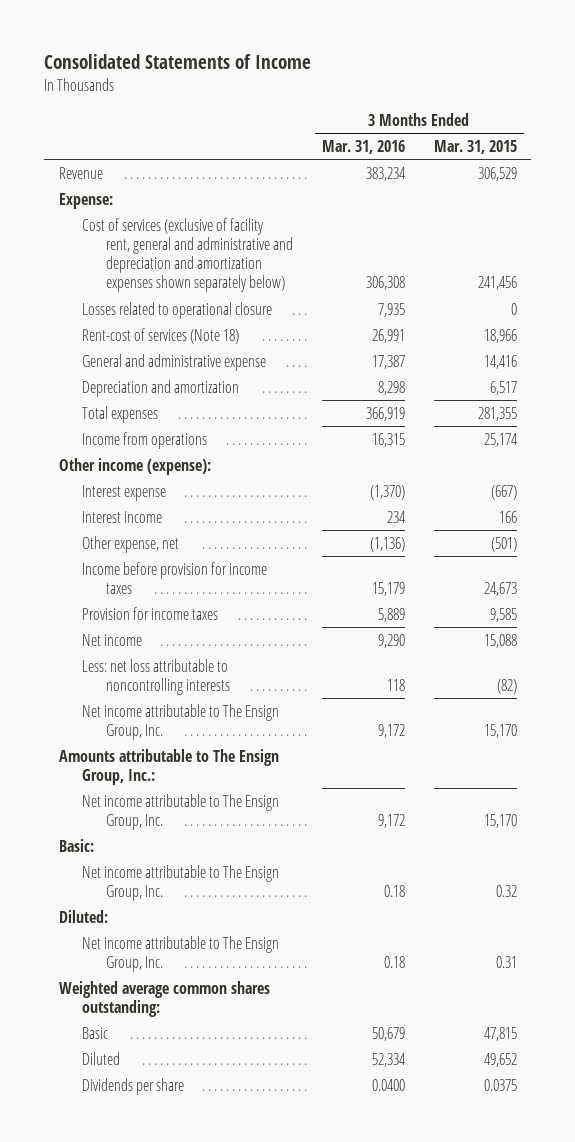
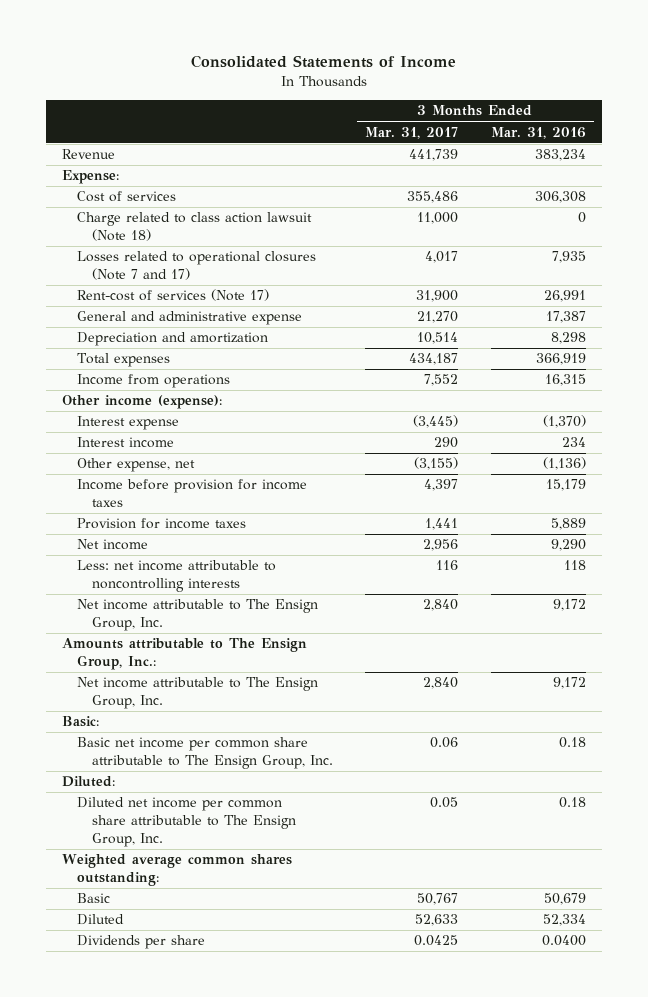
- | 3 Months Ended Mar. 31, 2016 | 3 Months Ended Mar. 31, 2015
+ | 3 Months Ended Mar. 31, 2017 | 3 Months Ended Mar. 31, 2016
- Cost of services (exclusive of facility rent, general and administrative and depreciation and amortization expenses shown separately below) | 306,308 | 241,456
- Losses related to operational closure | 7,935 | 0
- Rent-cost of services (Note 18) | 26,991 | 18,966
+ Cost of services | 355,486 | 306,308
+ Charge related to class action lawsuit (Note 18) | 11,000 | 0
+ Losses related to operational closures (Note 7 and 17) | 4,017 | 7,935
+ Rent-cost of services (Note 17) | 31,900 | 26,991
- Less: net loss attributable to noncontrolling interests | 118 | (82)
+ Less: net income attributable to noncontrolling interests | 116 | 118
- Net income attributable to The Ensign Group, Inc. | 0.18 | 0.32
+ Basic net income per common share attributable to The Ensign Group, Inc. | 0.06 | 0.18
- Net income attributable to The Ensign Group, Inc. | 0.18 | 0.31
+ Diluted net income per common share attributable to The Ensign Group, Inc. | 0.05 | 0.18

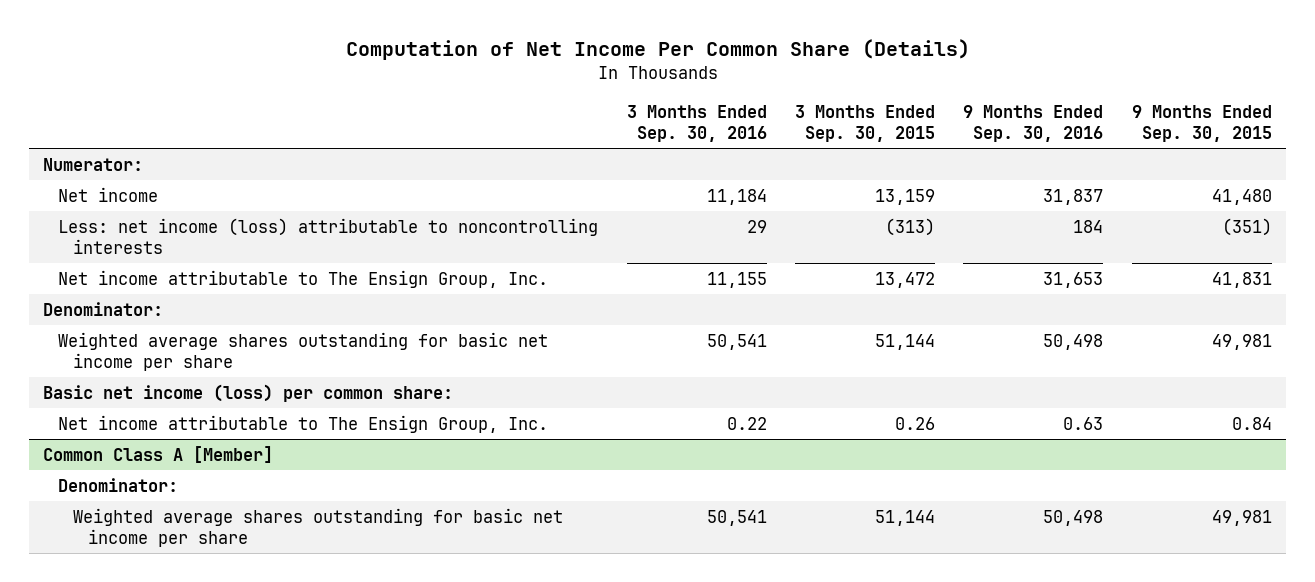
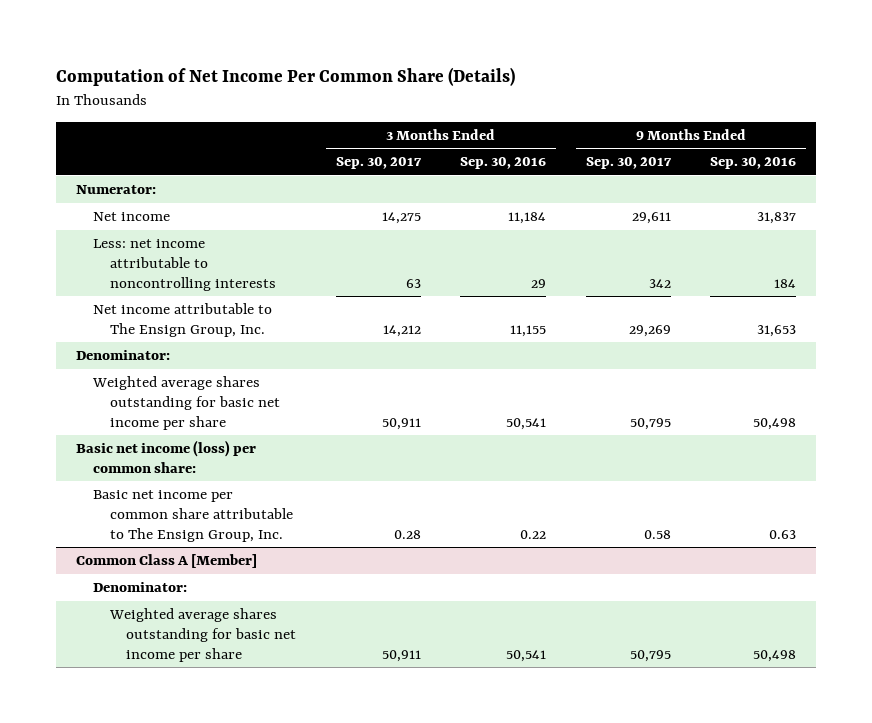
- | 3 Months Ended Sep. 30, 2016 | 3 Months Ended Sep. 30, 2015 | 9 Months Ended Sep. 30, 2016 | 9 Months Ended Sep. 30, 2015
+ | 3 Months Ended Sep. 30, 2017 | 3 Months Ended Sep. 30, 2016 | 9 Months Ended Sep. 30, 2017 | 9 Months Ended Sep. 30, 2016
- Less: net income (loss) attributable to noncontrolling interests | 29 | (313) | 184 | (351)
+ Less: net income attributable to noncontrolling interests | 63 | 29 | 342 | 184
- Net income attributable to The Ensign Group, Inc. | 0.22 | 0.26 | 0.63 | 0.84
+ Basic net income per common share attributable to The Ensign Group, Inc. | 0.28 | 0.22 | 0.58 | 0.63

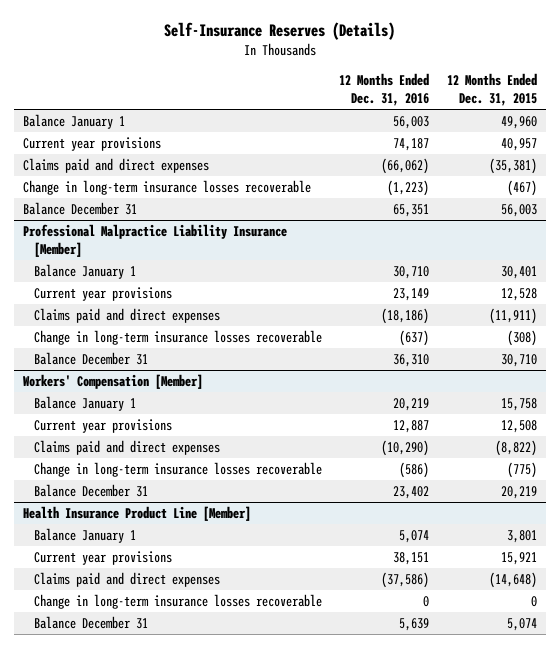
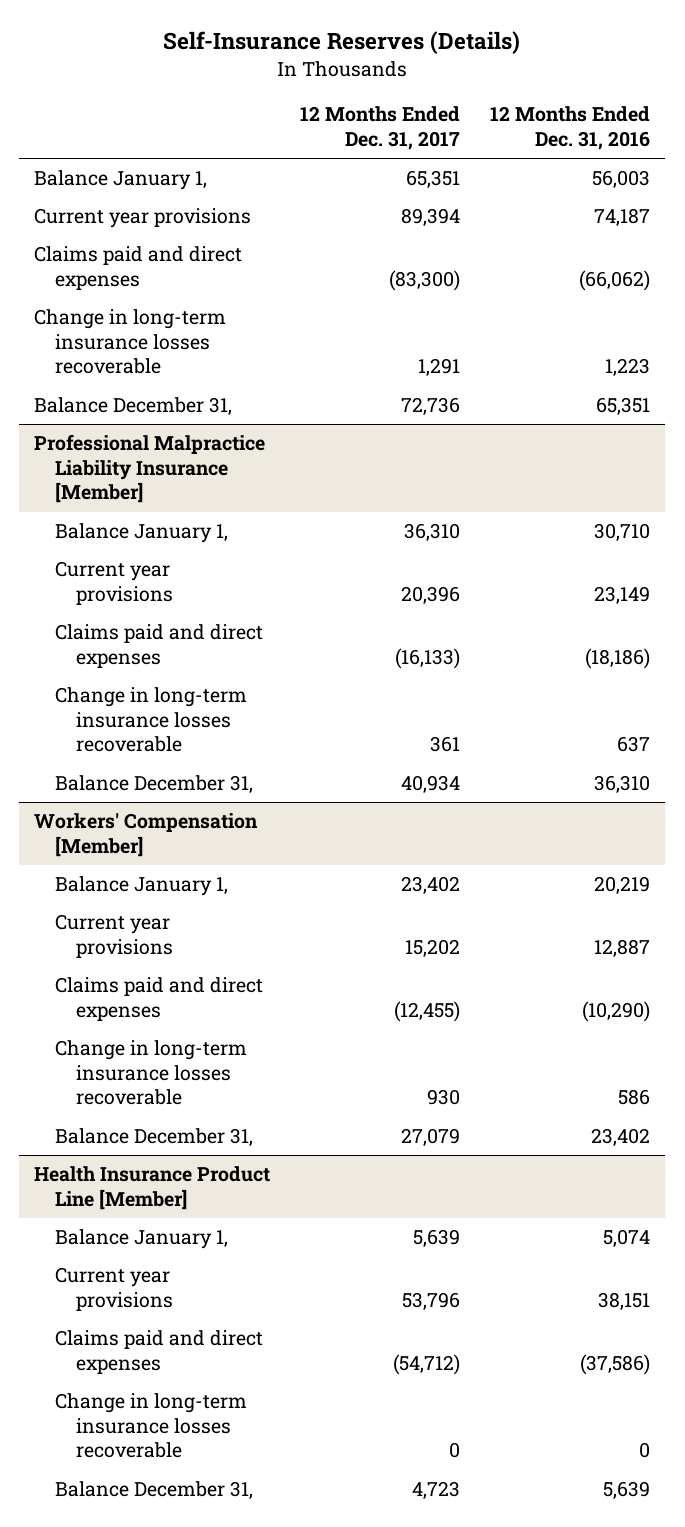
- | 12 Months Ended Dec. 31, 2016 | 12 Months Ended Dec. 31, 2015
+ | 12 Months Ended Dec. 31, 2017 | 12 Months Ended Dec. 31, 2016
- Balance January 1 | 56,003 | 49,960
+ Balance January 1, | 65,351 | 56,003
- Change in long-term insurance losses recoverable | (1,223) | (467)
- Balance December 31 | 65,351 | 56,003
+ Change in long-term insurance losses recoverable | 1,291 | 1,223
+ Balance December 31, | 72,736 | 65,351
@ Professional Malpractice Liability Insurance [Member]
- Balance January 1 | 30,710 | 30,401
+ Balance January 1, | 36,310 | 30,710
- Change in long-term insurance losses recoverable | (637) | (308)
- Balance December 31 | 36,310 | 30,710
+ Change in long-term insurance losses recoverable | 361 | 637
+ Balance December 31, | 40,934 | 36,310
@ Workers' Compensation [Member]
- Balance January 1 | 20,219 | 15,758
+ Balance January 1, | 23,402 | 20,219
- Change in long-term insurance losses recoverable | (586) | (775)
- Balance December 31 | 23,402 | 20,219
+ Change in long-term insurance losses recoverable | 930 | 586
+ Balance December 31, | 27,079 | 23,402
@ Health Insurance Product Line [Member]
- Balance January 1 | 5,074 | 3,801
+ Balance January 1, | 5,639 | 5,074
- Balance December 31 | 5,639 | 5,074
+ Balance December 31, | 4,723 | 5,639

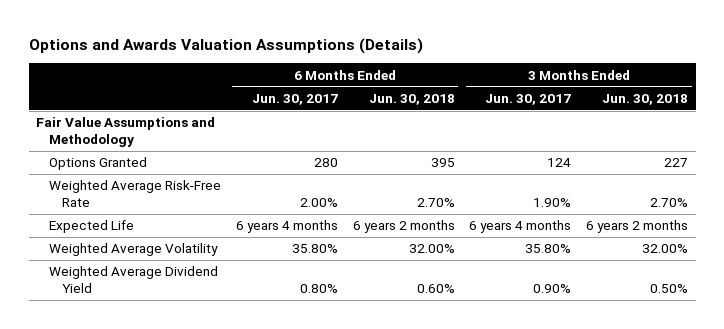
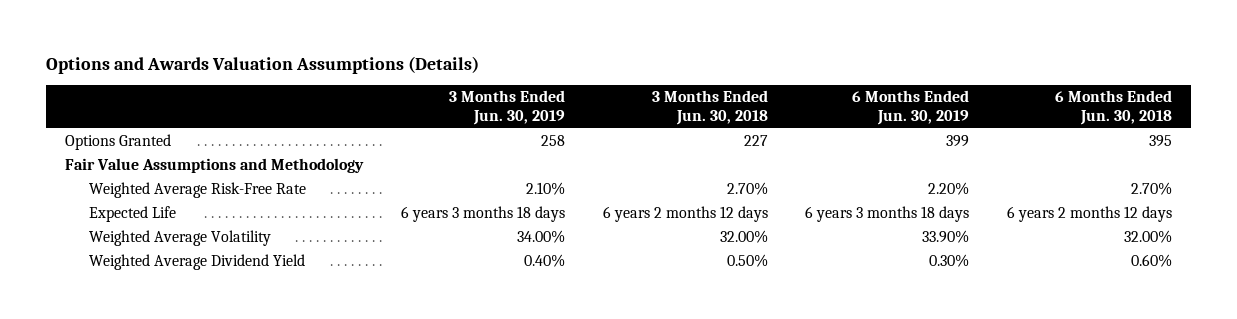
- | 6 Months Ended Jun. 30, 2017 | 6 Months Ended Jun. 30, 2018 | 3 Months Ended Jun. 30, 2017 | 3 Months Ended Jun. 30, 2018
+ | 3 Months Ended Jun. 30, 2019 | 3 Months Ended Jun. 30, 2018 | 6 Months Ended Jun. 30, 2019 | 6 Months Ended Jun. 30, 2018
moved down: Fair Value Assumptions and Methodology
- Expected Life | 6 years 4 months | 6 years 2 months | 6 years 4 months | 6 years 2 months
+ Expected Life | 6 years 3 months 18 days | 6 years 2 months 12 days | 6 years 3 months 18 days | 6 years 2 months 12 days

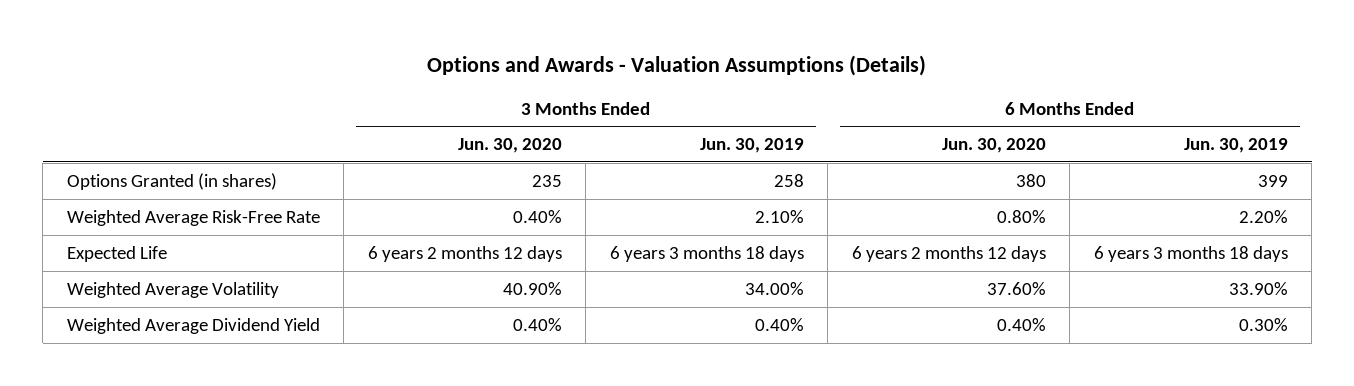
- Options and Awards Valuation Assumptions (Details)
+ Options and Awards - Valuation Assumptions (Details)
- | 3 Months Ended Jun. 30, 2019 | 3 Months Ended Jun. 30, 2018 | 6 Months Ended Jun. 30, 2019 | 6 Months Ended Jun. 30, 2018
+ | 3 Months Ended Jun. 30, 2020 | 3 Months Ended Jun. 30, 2019 | 6 Months Ended Jun. 30, 2020 | 6 Months Ended Jun. 30, 2019
- Options Granted | 258 | 227 | 399 | 395
- Fair Value Assumptions and Methodology
+ Options Granted (in shares) | 235 | 258 | 380 | 399

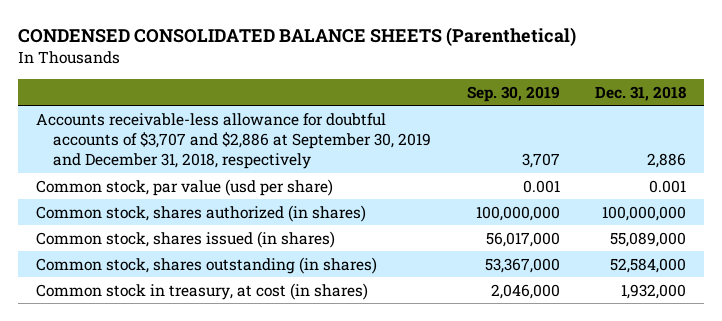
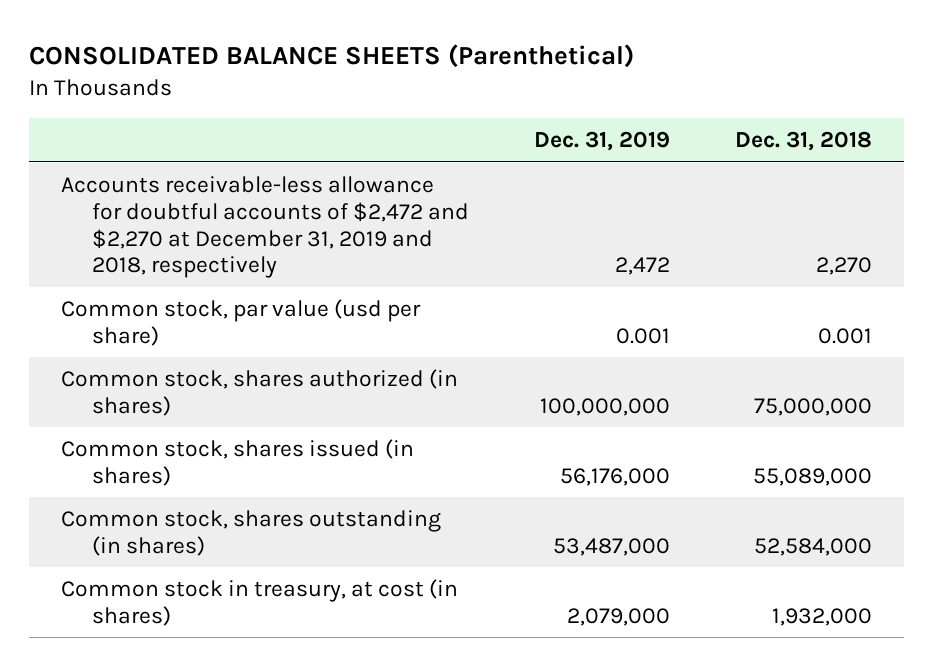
- CONDENSED CONSOLIDATED BALANCE SHEETS (Parenthetical)
+ CONSOLIDATED BALANCE SHEETS (Parenthetical)
- | Sep. 30, 2019 | Dec. 31, 2018
+ | Dec. 31, 2019 | Dec. 31, 2018
- Accounts receivable-less allowance for doubtful accounts of $3,707 and $2,886 at September 30, 2019 and December 31, 2018, respectively | 3,707 | 2,886
+ Accounts receivable-less allowance for doubtful accounts of $2,472 and $2,270 at December 31, 2019 and 2018, respectively | 2,472 | 2,270
- Common stock, shares authorized (in shares) | 100,000,000 | 100,000,000
+ Common stock, shares authorized (in shares) | 100,000,000 | 75,000,000

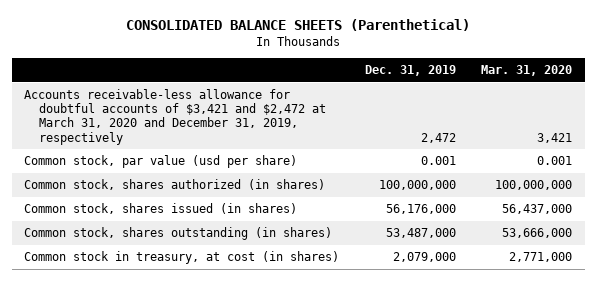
- | Dec. 31, 2019 | Dec. 31, 2018
+ | Dec. 31, 2019 | Mar. 31, 2020
- Accounts receivable-less allowance for doubtful accounts of $2,472 and $2,270 at December 31, 2019 and 2018, respectively | 2,472 | 2,270
+ Accounts receivable-less allowance for doubtful accounts of $3,421 and $2,472 at March 31, 2020 and December 31, 2019, respectively | 2,472 | 3,421

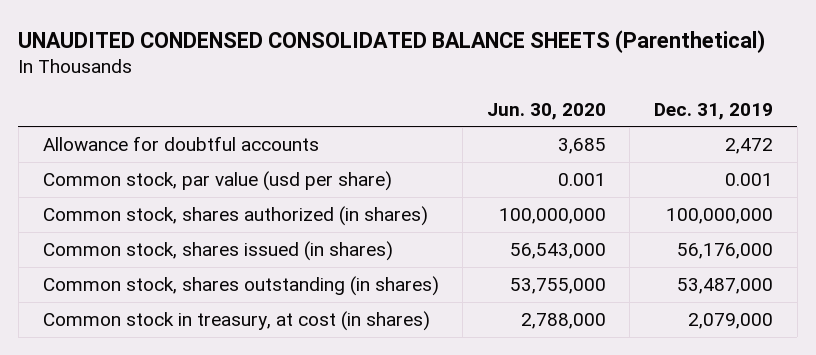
- CONSOLIDATED BALANCE SHEETS (Parenthetical)
+ UNAUDITED CONDENSED CONSOLIDATED BALANCE SHEETS (Parenthetical)
- | Dec. 31, 2019 | Mar. 31, 2020
+ | Jun. 30, 2020 | Dec. 31, 2019
- Accounts receivable-less allowance for doubtful accounts of $3,421 and $2,472 at March 31, 2020 and December 31, 2019, respectively | 2,472 | 3,421
+ Allowance for doubtful accounts | 3,685 | 2,472

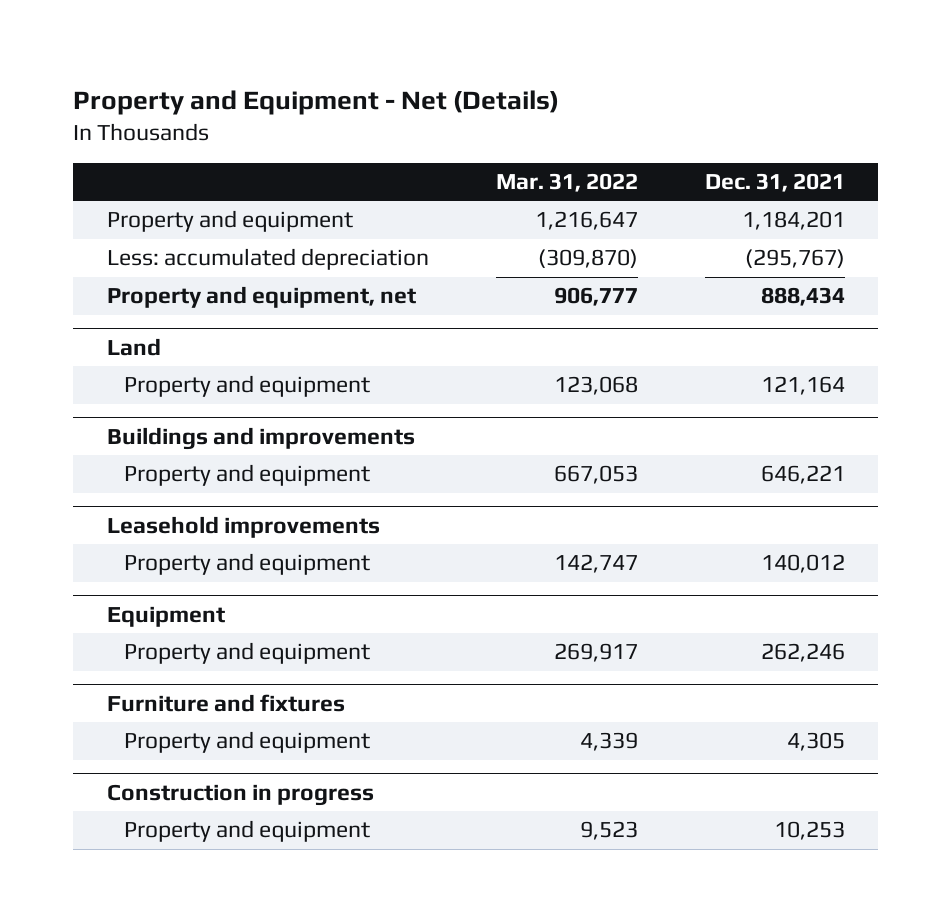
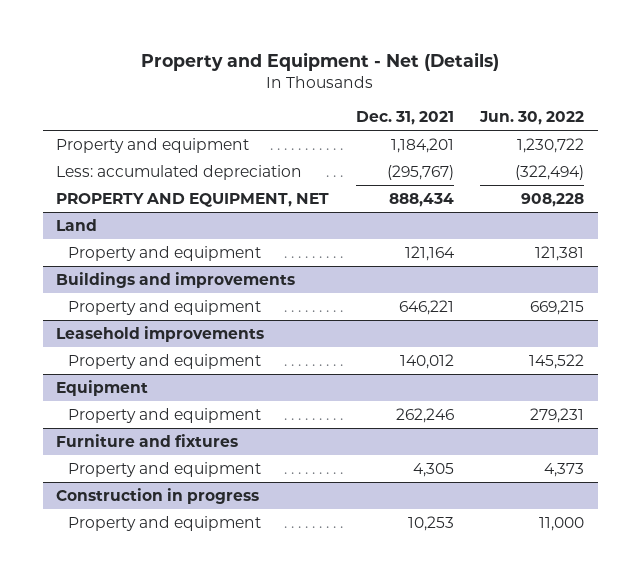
- | Mar. 31, 2022 | Dec. 31, 2021
+ | Dec. 31, 2021 | Jun. 30, 2022
- Property and equipment, net | 906,777 | 888,434
+ PROPERTY AND EQUIPMENT, NET | 888,434 | 908,228

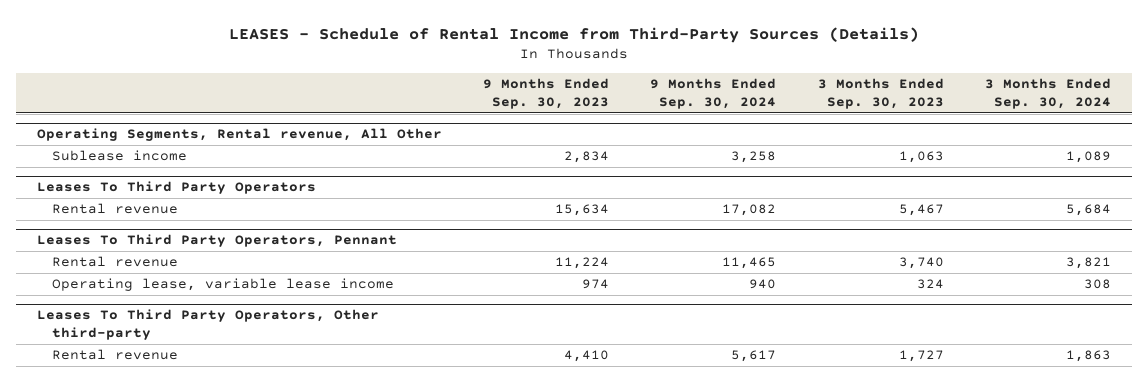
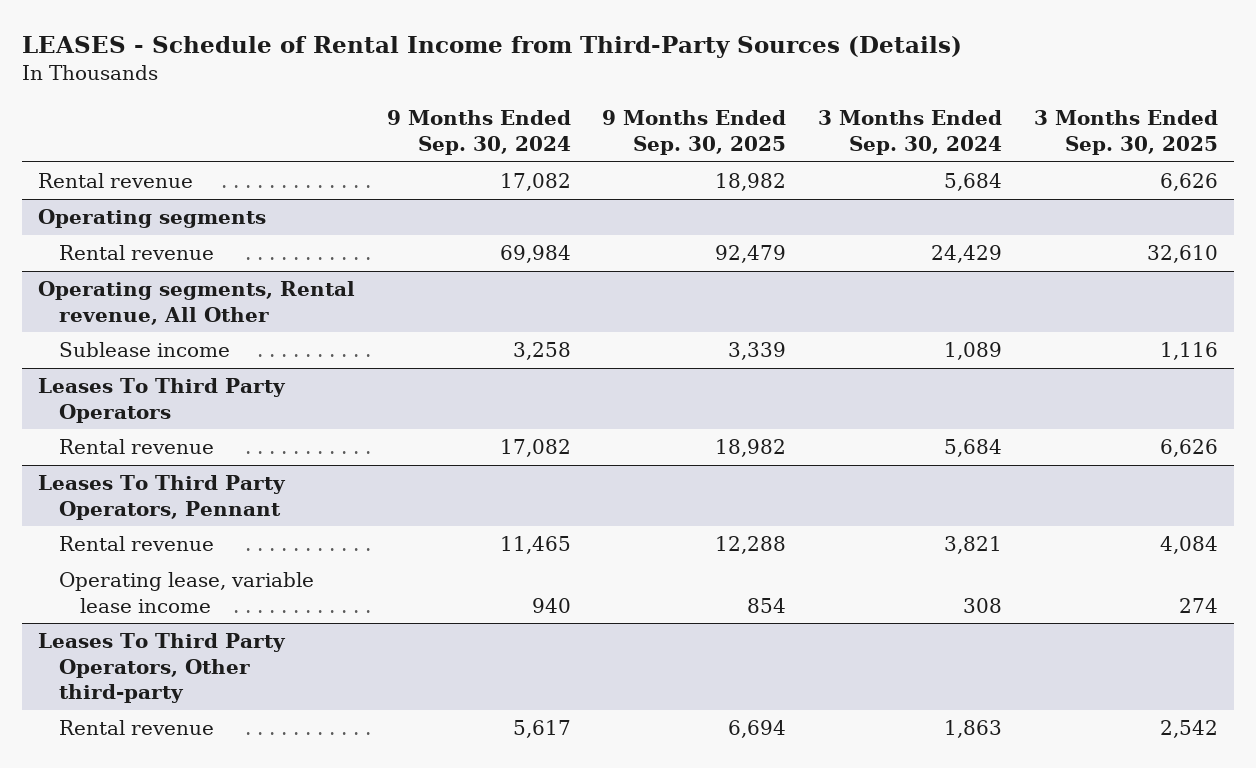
- | 9 Months Ended Sep. 30, 2023 | 9 Months Ended Sep. 30, 2024 | 3 Months Ended Sep. 30, 2023 | 3 Months Ended Sep. 30, 2024
+ | 9 Months Ended Sep. 30, 2024 | 9 Months Ended Sep. 30, 2025 | 3 Months Ended Sep. 30, 2024 | 3 Months Ended Sep. 30, 2025
- Operating Segments, Rental revenue, All Other
+ Rental revenue | 17,082 | 18,982 | 5,684 | 6,626
+ Operating segments
+ Rental revenue | 69,984 | 92,479 | 24,429 | 32,610
+ Operating segments, Rental revenue, All Other

